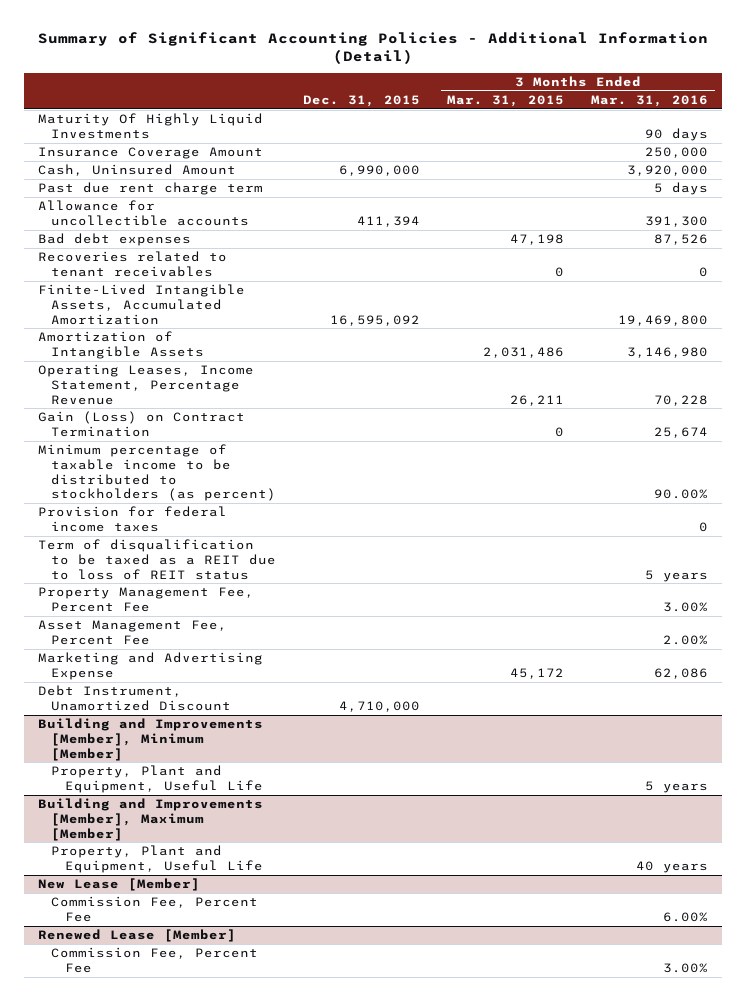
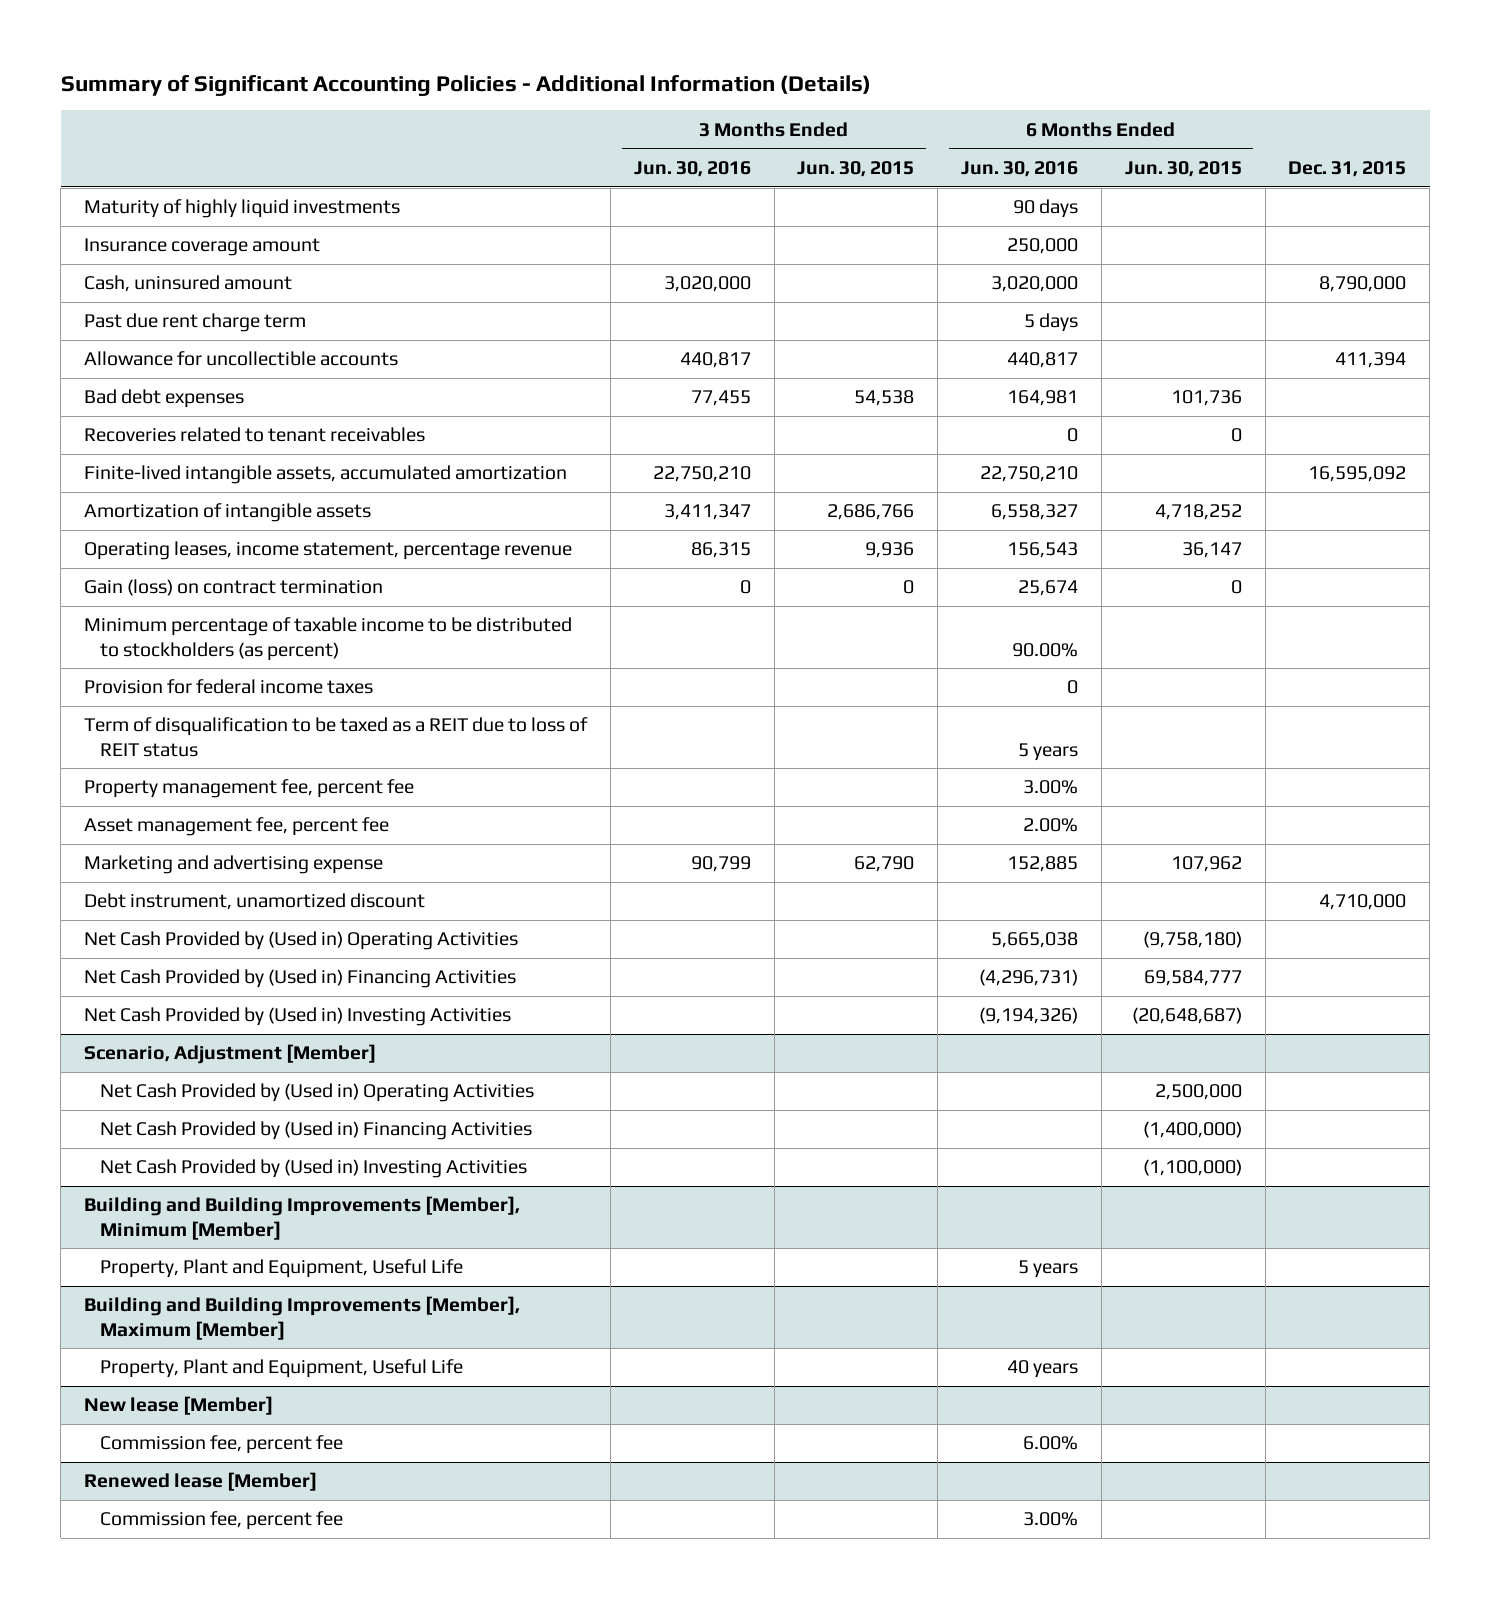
- Summary of Significant Accounting Policies - Additional Information (Detail)
+ Summary of Significant Accounting Policies - Additional Information (Details)
- | Dec. 31, 2015 | 3 Months Ended Mar. 31, 2015 | 3 Months Ended Mar. 31, 2016
+ | 3 Months Ended Jun. 30, 2016 | 3 Months Ended Jun. 30, 2015 | 6 Months Ended Jun. 30, 2016 | 6 Months Ended Jun. 30, 2015 | Dec. 31, 2015
- Maturity Of Highly Liquid Investments | | | 90 days
- Insurance Coverage Amount | | | 250,000
- Cash, Uninsured Amount | 6,990,000 | | 3,920,000
+ Maturity of highly liquid investments | | | 90 days | |
+ Insurance coverage amount | | | 250,000 | |
+ Cash, uninsured amount | 3,020,000 | | 3,020,000 | | 8,790,000
- Finite-Lived Intangible Assets, Accumulated Amortization | 16,595,092 | | 19,469,800
- Amortization of Intangible Assets | | 2,031,486 | 3,146,980
- Operating Leases, Income Statement, Percentage Revenue | | 26,211 | 70,228
- Gain (Loss) on Contract Termination | | 0 | 25,674
+ Finite-lived intangible assets, accumulated amortization | 22,750,210 | | 22,750,210 | | 16,595,092
+ Amortization of intangible assets | 3,411,347 | 2,686,766 | 6,558,327 | 4,718,252 |
+ Operating leases, income statement, percentage revenue | 86,315 | 9,936 | 156,543 | 36,147 |
+ Gain (loss) on contract termination | 0 | 0 | 25,674 | 0 |
- Property Management Fee, Percent Fee | | | 3.00%
- Asset Management Fee, Percent Fee | | | 2.00%
- Marketing and Advertising Expense | | 45,172 | 62,086
- Debt Instrument, Unamortized Discount | 4,710,000 | |
- Building and Improvements [Member], Minimum [Member]
+ Property management fee, percent fee | | | 3.00% | |
+ Asset management fee, percent fee | | | 2.00% | |
+ Marketing and advertising expense | 90,799 | 62,790 | 152,885 | 107,962 |
+ Debt instrument, unamortized discount | | | | | 4,710,000
+ Net Cash Provided by (Used in) Operating Activities | | | 5,665,038 | (9,758,180) |
+ Net Cash Provided by (Used in) Financing Activities | | | (4,296,731) | 69,584,777 |
+ Net Cash Provided by (Used in) Investing Activities | | | (9,194,326) | (20,648,687) |
+ Scenario, Adjustment [Member]
+ Net Cash Provided by (Used in) Operating Activities | | | | 2,500,000 |
+ Net Cash Provided by (Used in) Financing Activities | | | | (1,400,000) |
+ Net Cash Provided by (Used in) Investing Activities | | | | (1,100,000) |
+ Building and Building Improvements [Member], Minimum [Member]
- Building and Improvements [Member], Maximum [Member]
+ Building and Building Improvements [Member], Maximum [Member]
- New Lease [Member]
- Commission Fee, Percent Fee | | | 6.00%
- Renewed Lease [Member]
- Commission Fee, Percent Fee | | | 3.00%
+ New lease [Member]
+ Commission fee, percent fee | | | 6.00% | |
+ Renewed lease [Member]
+ Commission fee, percent fee | | | 3.00% | |

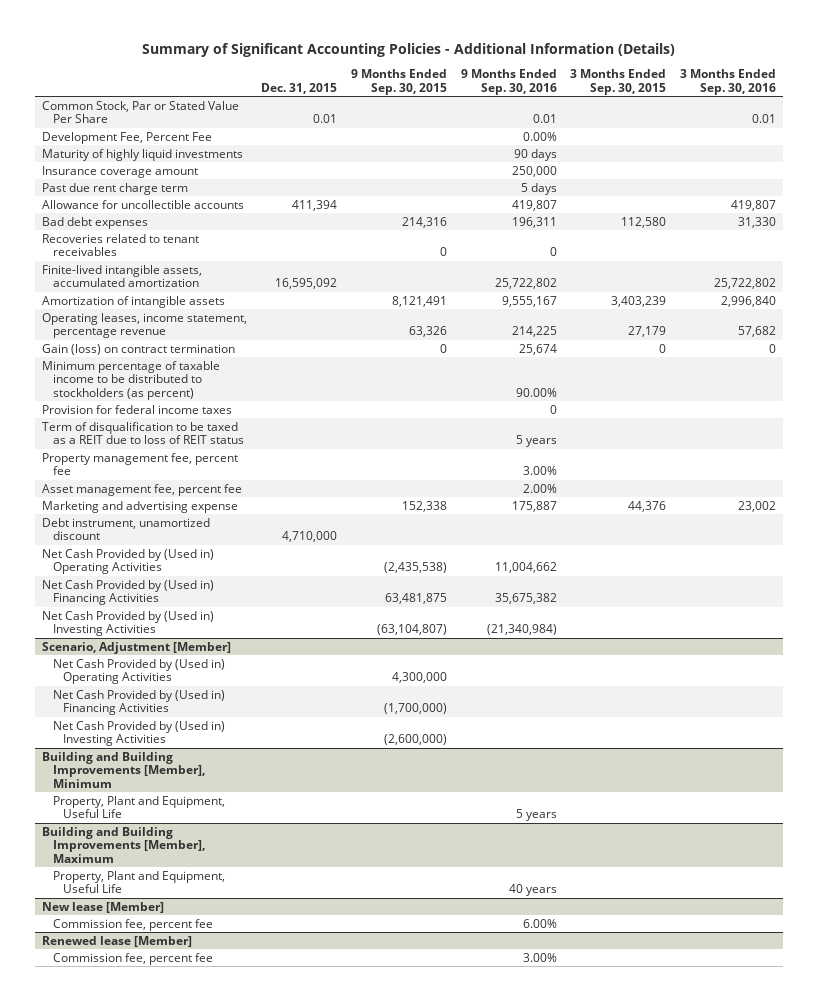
- | 3 Months Ended Jun. 30, 2016 | 3 Months Ended Jun. 30, 2015 | 6 Months Ended Jun. 30, 2016 | 6 Months Ended Jun. 30, 2015 | Dec. 31, 2015
+ | Dec. 31, 2015 | 9 Months Ended Sep. 30, 2015 | 9 Months Ended Sep. 30, 2016 | 3 Months Ended Sep. 30, 2015 | 3 Months Ended Sep. 30, 2016
+ Common Stock, Par or Stated Value Per Share | 0.01 | | 0.01 | | 0.01
+ Development Fee, Percent Fee | | | 0.00% | |
- Cash, uninsured amount | 3,020,000 | | 3,020,000 | | 8,790,000
- Building and Building Improvements [Member], Minimum [Member]
+ Building and Building Improvements [Member], Minimum
- Building and Building Improvements [Member], Maximum [Member]
+ Building and Building Improvements [Member], Maximum

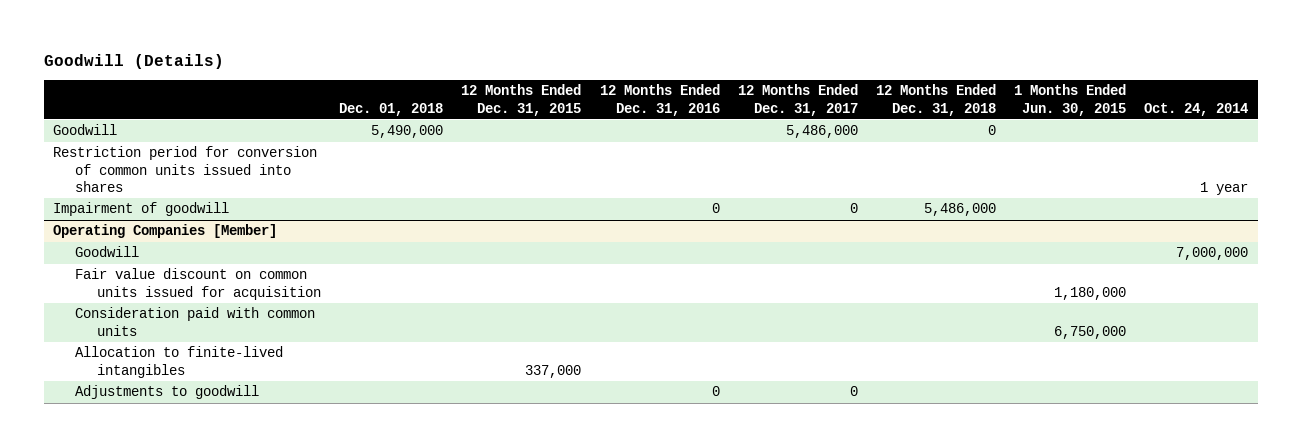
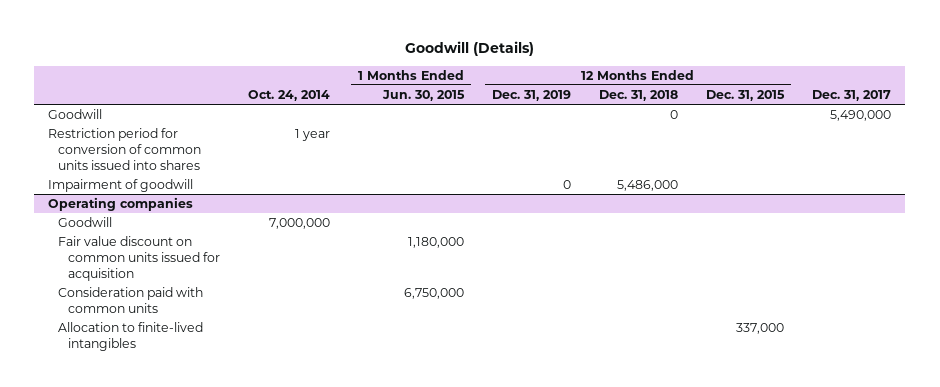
- | Dec. 01, 2018 | 12 Months Ended Dec. 31, 2015 | 12 Months Ended Dec. 31, 2016 | 12 Months Ended Dec. 31, 2017 | 12 Months Ended Dec. 31, 2018 | 1 Months Ended Jun. 30, 2015 | Oct. 24, 2014
+ | Oct. 24, 2014 | 1 Months Ended Jun. 30, 2015 | 12 Months Ended Dec. 31, 2019 | 12 Months Ended Dec. 31, 2018 | 12 Months Ended Dec. 31, 2015 | Dec. 31, 2017
- Operating Companies [Member]
+ Operating companies
- Adjustments to goodwill | | | 0 | 0 | | |

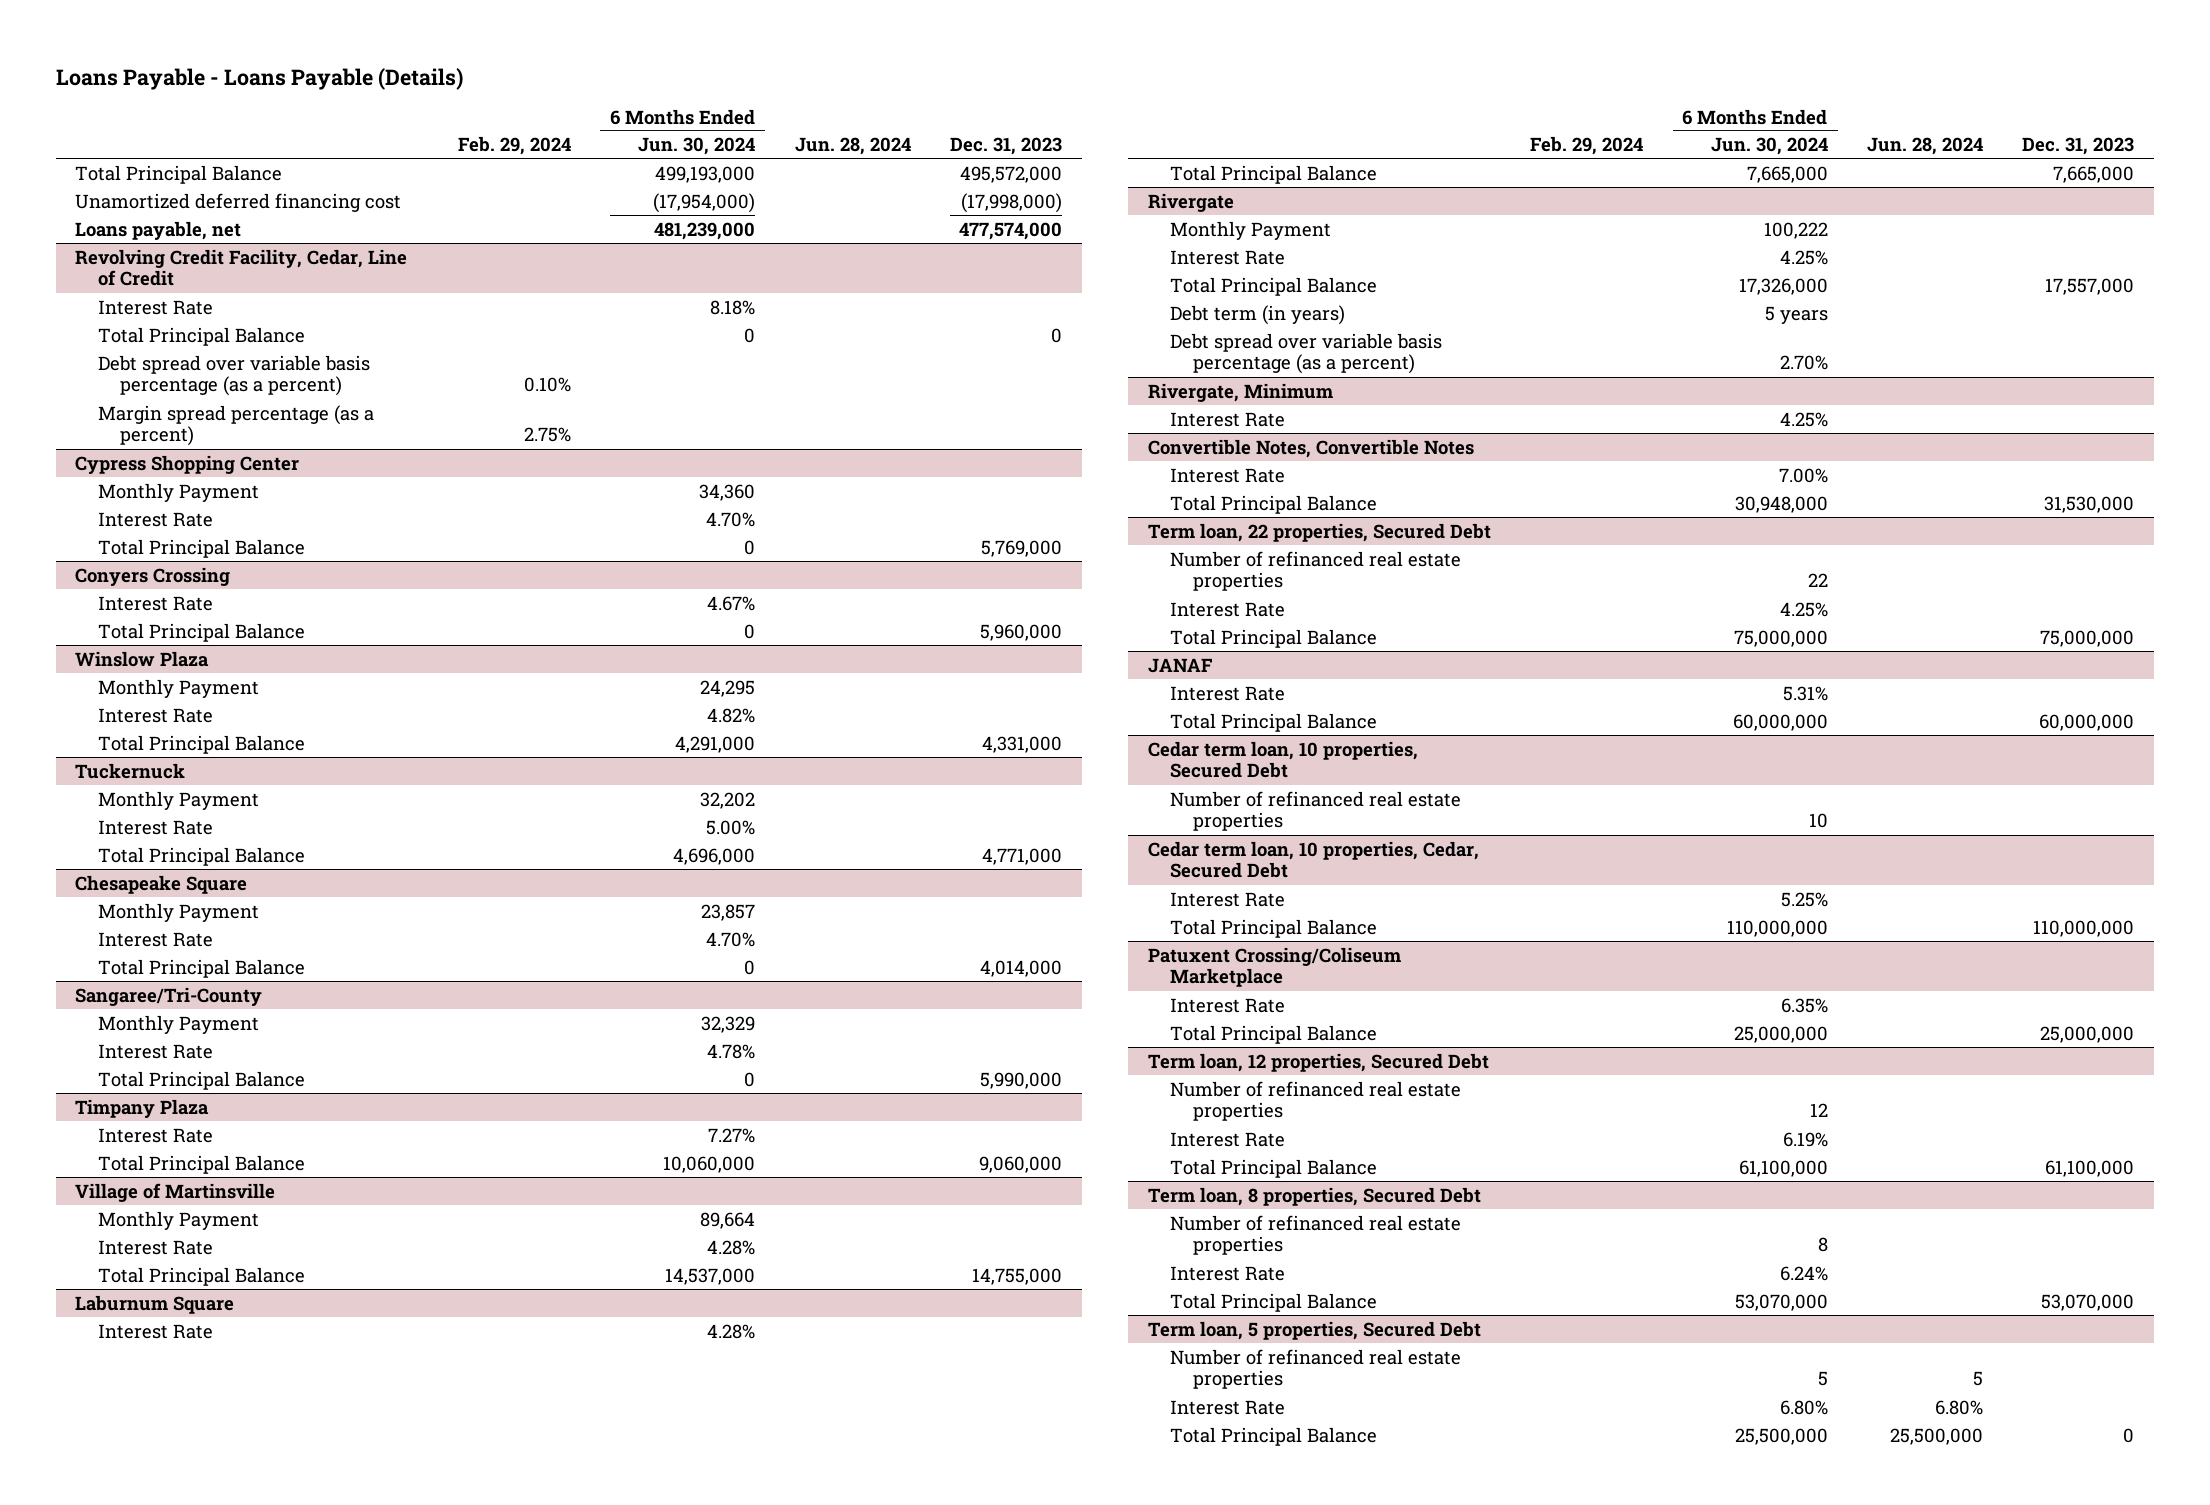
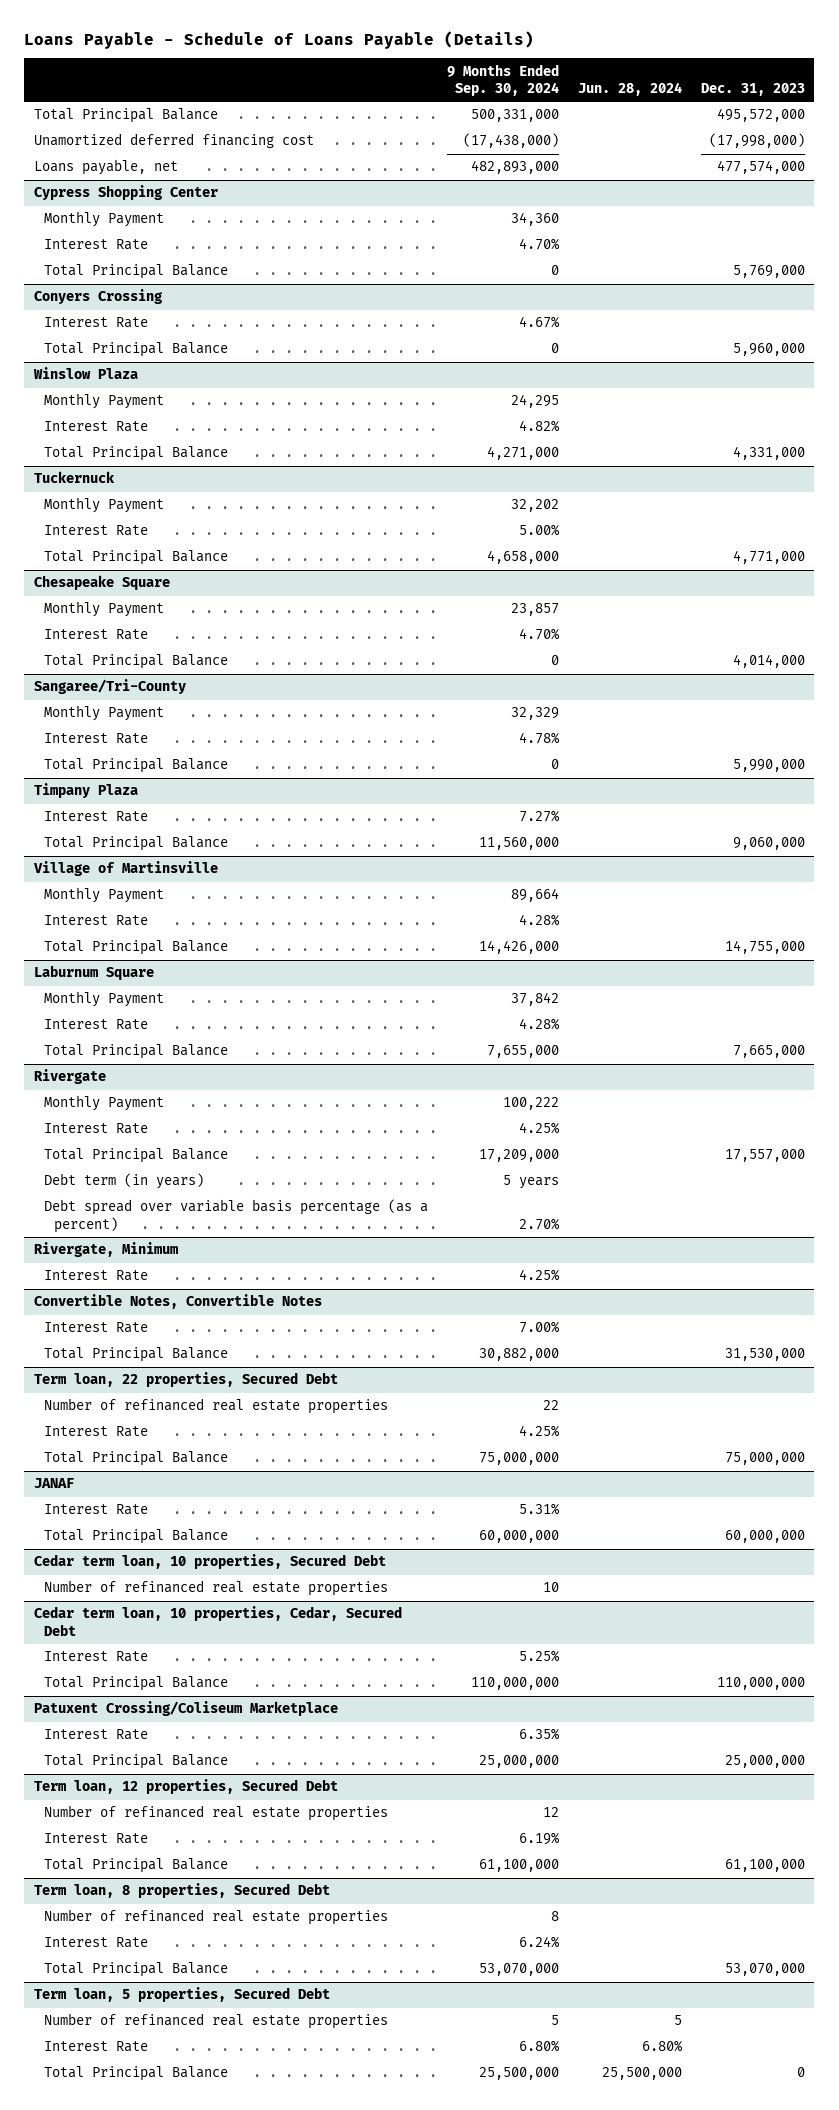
- Loans Payable - Loans Payable (Details)
+ Loans Payable - Schedule of Loans Payable (Details)
- | Feb. 29, 2024 | 6 Months Ended Jun. 30, 2024 | Jun. 28, 2024 | Dec. 31, 2023
+ | 9 Months Ended Sep. 30, 2024 | Jun. 28, 2024 | Dec. 31, 2023
- Revolving Credit Facility, Cedar, Line of Credit
- Interest Rate | | 8.18% | |
- Total Principal Balance | | 0 | | 0
- Debt spread over variable basis percentage (as a percent) | 0.10% | | |
- Margin spread percentage (as a percent) | 2.75% | | |
@ Laburnum Square
+ Monthly Payment | 37,842 | |

